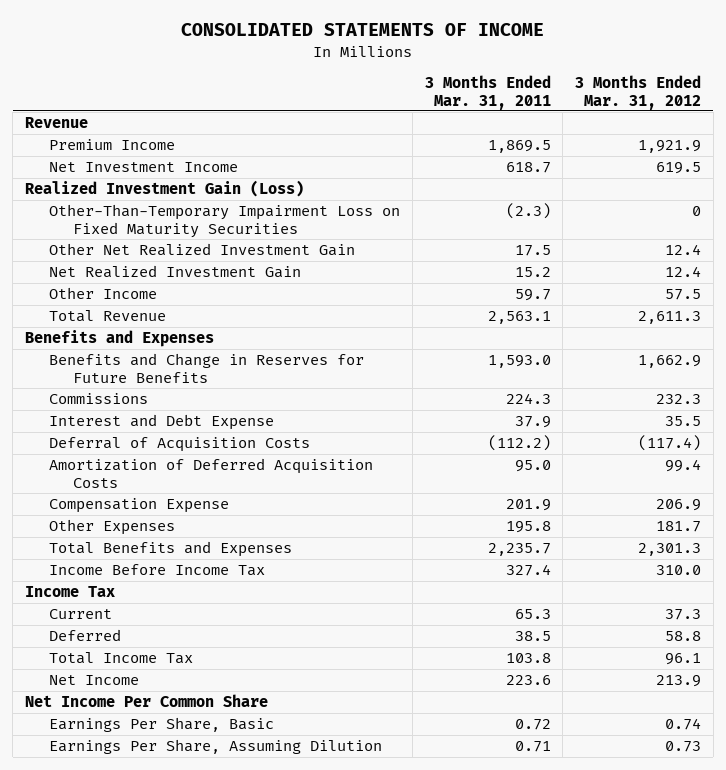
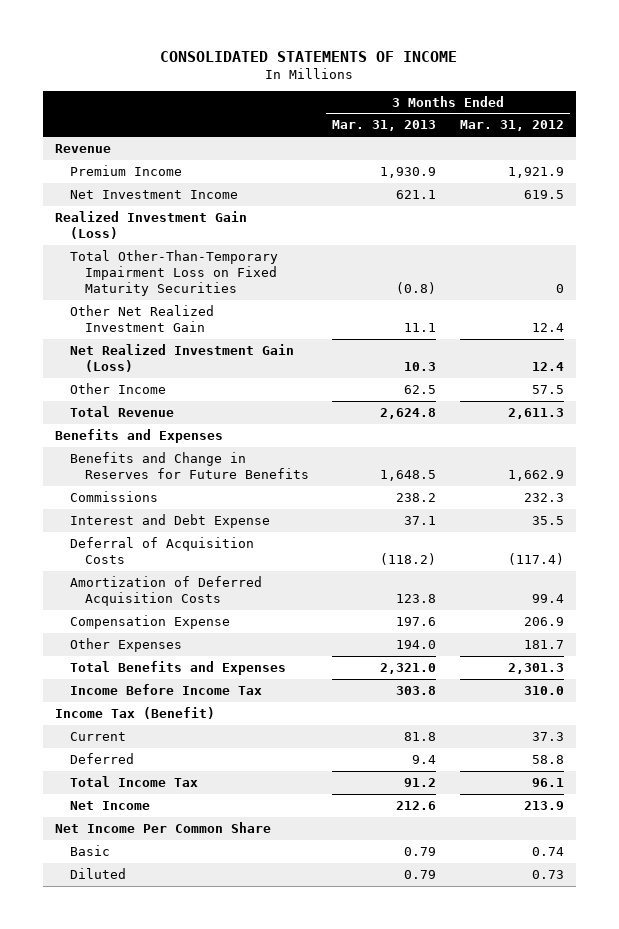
- | 3 Months Ended Mar. 31, 2011 | 3 Months Ended Mar. 31, 2012
+ | 3 Months Ended Mar. 31, 2013 | 3 Months Ended Mar. 31, 2012
- Other-Than-Temporary Impairment Loss on Fixed Maturity Securities | (2.3) | 0
+ Total Other-Than-Temporary Impairment Loss on Fixed Maturity Securities | (0.8) | 0
- Net Realized Investment Gain | 15.2 | 12.4
+ Net Realized Investment Gain (Loss) | 10.3 | 12.4
- Income Tax
+ Income Tax (Benefit)
- Earnings Per Share, Basic | 0.72 | 0.74
- Earnings Per Share, Assuming Dilution | 0.71 | 0.73
+ Basic | 0.79 | 0.74
+ Diluted | 0.79 | 0.73

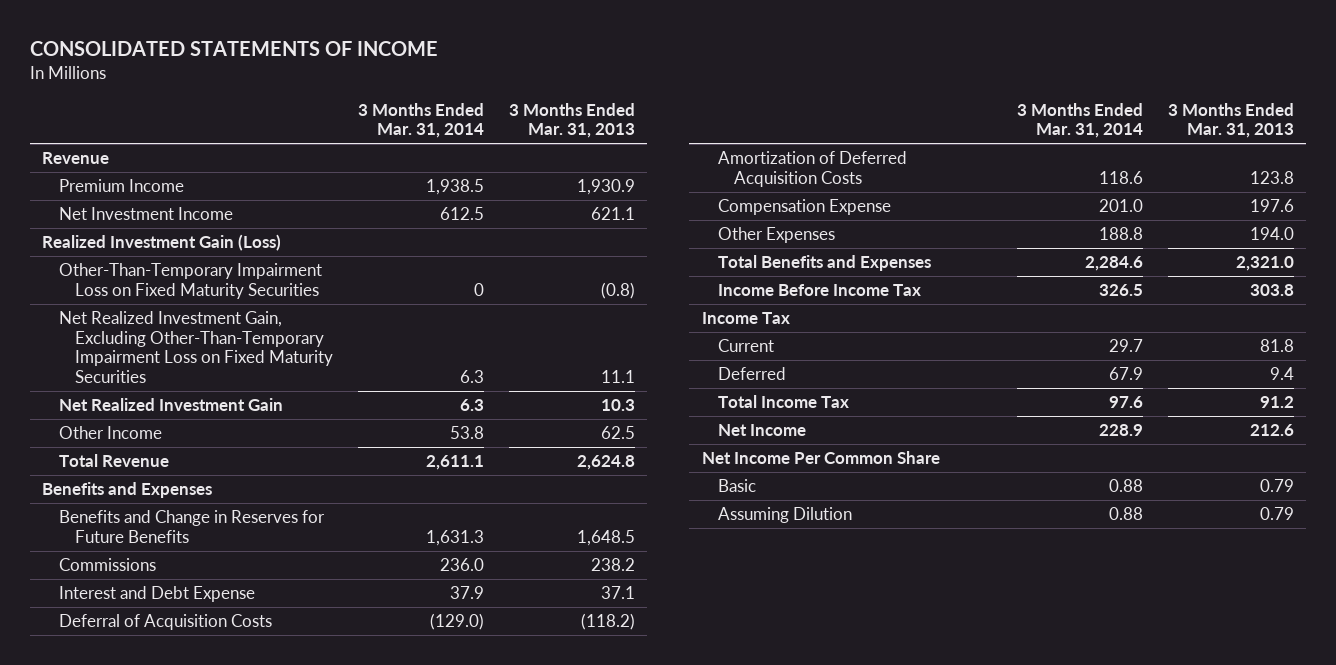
- | 3 Months Ended Mar. 31, 2013 | 3 Months Ended Mar. 31, 2012
+ | 3 Months Ended Mar. 31, 2014 | 3 Months Ended Mar. 31, 2013
- Total Other-Than-Temporary Impairment Loss on Fixed Maturity Securities | (0.8) | 0
- Other Net Realized Investment Gain | 11.1 | 12.4
- Net Realized Investment Gain (Loss) | 10.3 | 12.4
+ Other-Than-Temporary Impairment Loss on Fixed Maturity Securities | 0 | (0.8)
+ Net Realized Investment Gain, Excluding Other-Than-Temporary Impairment Loss on Fixed Maturity Securities | 6.3 | 11.1
+ Net Realized Investment Gain | 6.3 | 10.3
- Income Tax (Benefit)
+ Income Tax
- Diluted | 0.79 | 0.73
+ Assuming Dilution | 0.88 | 0.79

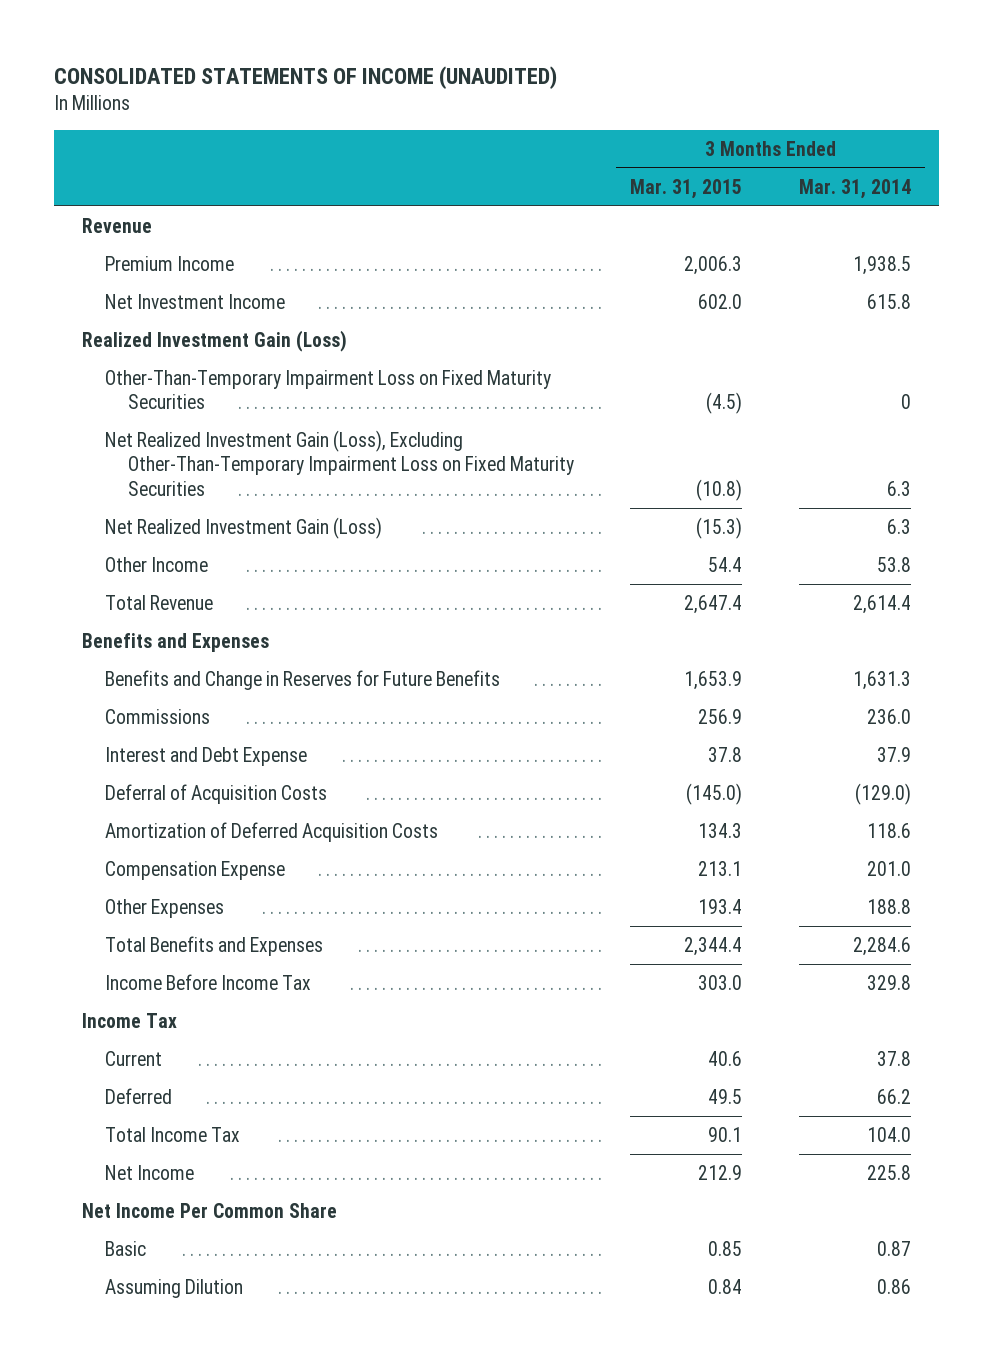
- CONSOLIDATED STATEMENTS OF INCOME
+ CONSOLIDATED STATEMENTS OF INCOME (UNAUDITED)
- | 3 Months Ended Mar. 31, 2014 | 3 Months Ended Mar. 31, 2013
+ | 3 Months Ended Mar. 31, 2015 | 3 Months Ended Mar. 31, 2014
- Net Investment Income | 612.5 | 621.1
+ Net Investment Income | 602.0 | 615.8
- Net Realized Investment Gain, Excluding Other-Than-Temporary Impairment Loss on Fixed Maturity Securities | 6.3 | 11.1
- Net Realized Investment Gain | 6.3 | 10.3
+ Net Realized Investment Gain (Loss), Excluding Other-Than-Temporary Impairment Loss on Fixed Maturity Securities | (10.8) | 6.3
+ Net Realized Investment Gain (Loss) | (15.3) | 6.3
- Total Revenue | 2,611.1 | 2,624.8
+ Total Revenue | 2,647.4 | 2,614.4
- Income Before Income Tax | 326.5 | 303.8
+ Income Before Income Tax | 303.0 | 329.8
- Current | 29.7 | 81.8
- Deferred | 67.9 | 9.4
- Total Income Tax | 97.6 | 91.2
- Net Income | 228.9 | 212.6
+ Current | 40.6 | 37.8
+ Deferred | 49.5 | 66.2
+ Total Income Tax | 90.1 | 104.0
+ Net Income | 212.9 | 225.8
- Basic | 0.88 | 0.79
- Assuming Dilution | 0.88 | 0.79
+ Basic | 0.85 | 0.87
+ Assuming Dilution | 0.84 | 0.86

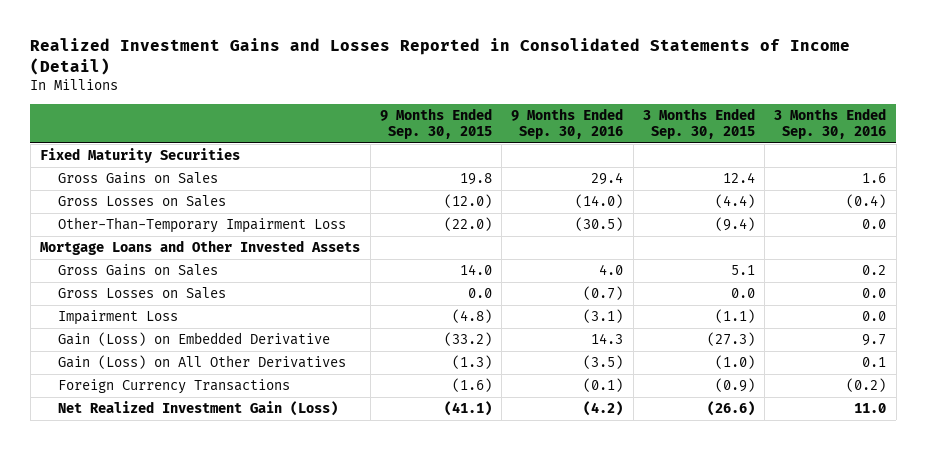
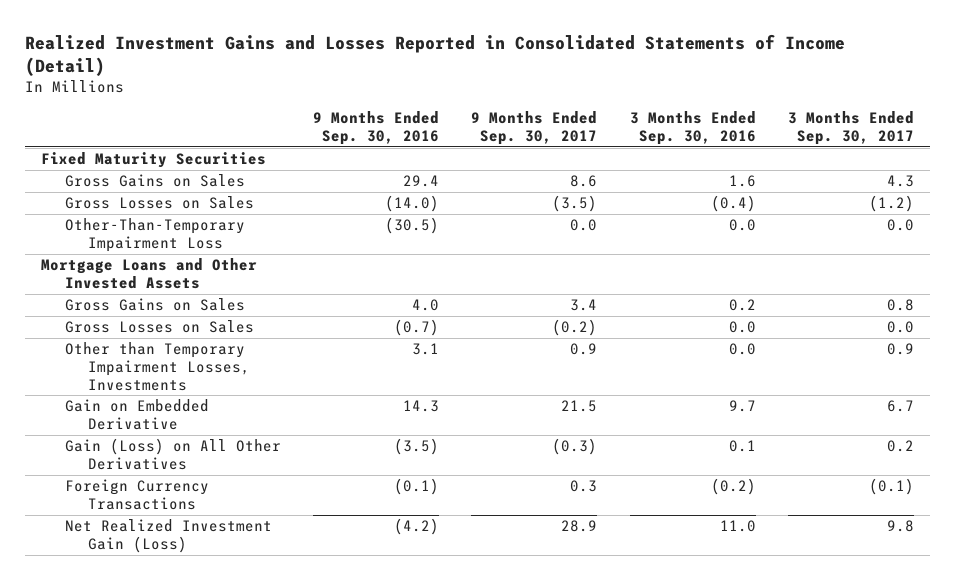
- | 9 Months Ended Sep. 30, 2015 | 9 Months Ended Sep. 30, 2016 | 3 Months Ended Sep. 30, 2015 | 3 Months Ended Sep. 30, 2016
+ | 9 Months Ended Sep. 30, 2016 | 9 Months Ended Sep. 30, 2017 | 3 Months Ended Sep. 30, 2016 | 3 Months Ended Sep. 30, 2017
- Impairment Loss | (4.8) | (3.1) | (1.1) | 0.0
- Gain (Loss) on Embedded Derivative | (33.2) | 14.3 | (27.3) | 9.7
+ Other than Temporary Impairment Losses, Investments | 3.1 | 0.9 | 0.0 | 0.9
+ Gain on Embedded Derivative | 14.3 | 21.5 | 9.7 | 6.7

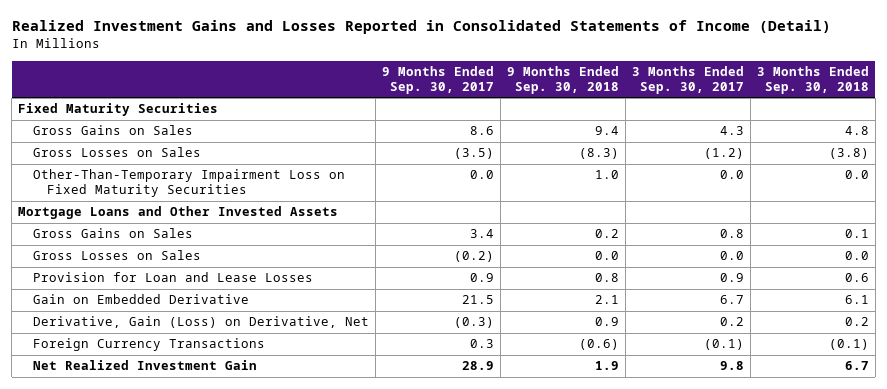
- | 9 Months Ended Sep. 30, 2016 | 9 Months Ended Sep. 30, 2017 | 3 Months Ended Sep. 30, 2016 | 3 Months Ended Sep. 30, 2017
+ | 9 Months Ended Sep. 30, 2017 | 9 Months Ended Sep. 30, 2018 | 3 Months Ended Sep. 30, 2017 | 3 Months Ended Sep. 30, 2018
- Other-Than-Temporary Impairment Loss | (30.5) | 0.0 | 0.0 | 0.0
+ Other-Than-Temporary Impairment Loss on Fixed Maturity Securities | 0.0 | 1.0 | 0.0 | 0.0
- Other than Temporary Impairment Losses, Investments | 3.1 | 0.9 | 0.0 | 0.9
+ Provision for Loan and Lease Losses | 0.9 | 0.8 | 0.9 | 0.6
- Gain (Loss) on All Other Derivatives | (3.5) | (0.3) | 0.1 | 0.2
+ Derivative, Gain (Loss) on Derivative, Net | (0.3) | 0.9 | 0.2 | 0.2
- Net Realized Investment Gain (Loss) | (4.2) | 28.9 | 11.0 | 9.8
+ Net Realized Investment Gain | 28.9 | 1.9 | 9.8 | 6.7

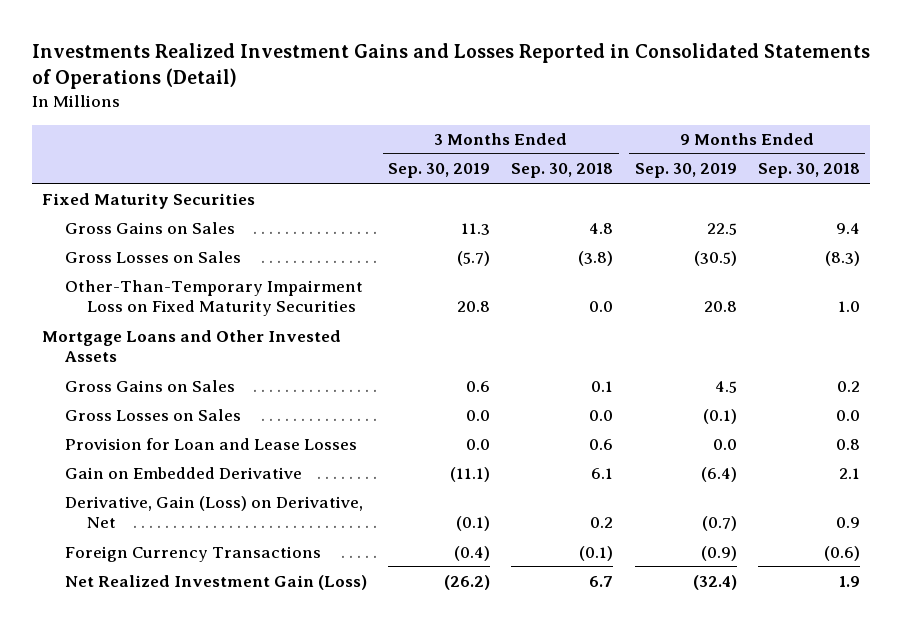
- Realized Investment Gains and Losses Reported in Consolidated Statements of Income (Detail)
+ Investments Realized Investment Gains and Losses Reported in Consolidated Statements of Operations (Detail)
- | 9 Months Ended Sep. 30, 2017 | 9 Months Ended Sep. 30, 2018 | 3 Months Ended Sep. 30, 2017 | 3 Months Ended Sep. 30, 2018
+ | 3 Months Ended Sep. 30, 2019 | 3 Months Ended Sep. 30, 2018 | 9 Months Ended Sep. 30, 2019 | 9 Months Ended Sep. 30, 2018
- Net Realized Investment Gain | 28.9 | 1.9 | 9.8 | 6.7
+ Net Realized Investment Gain (Loss) | (26.2) | 6.7 | (32.4) | 1.9

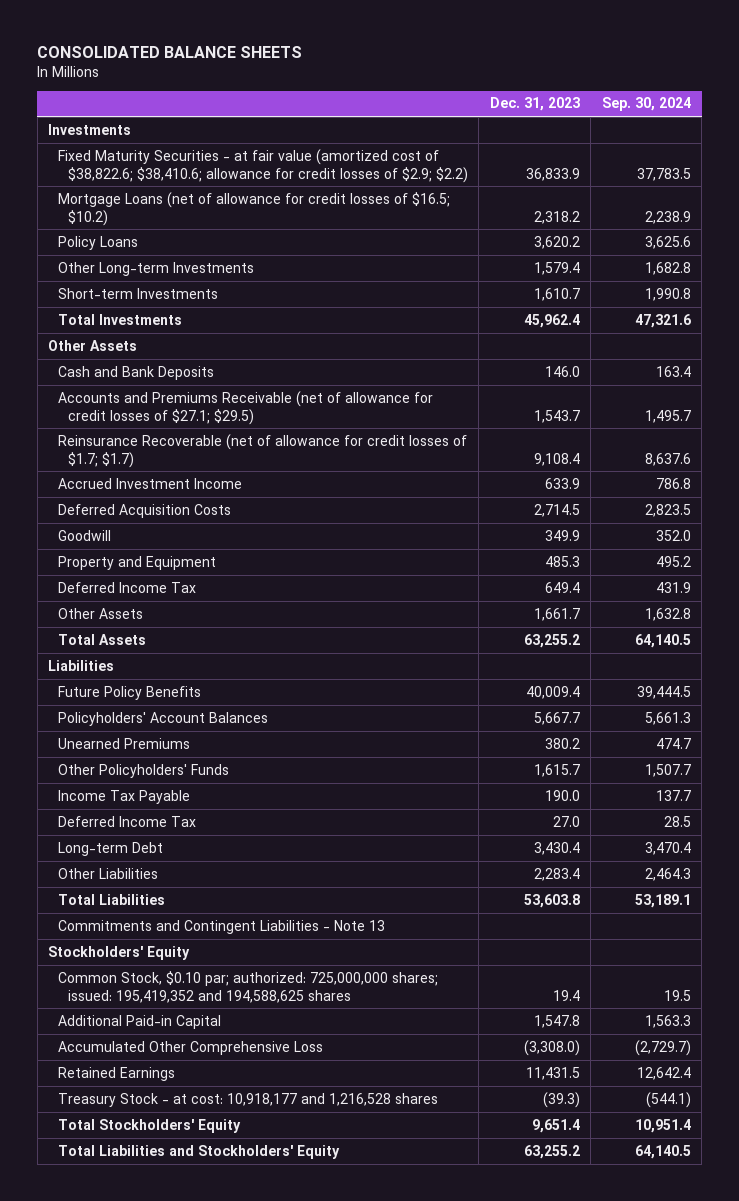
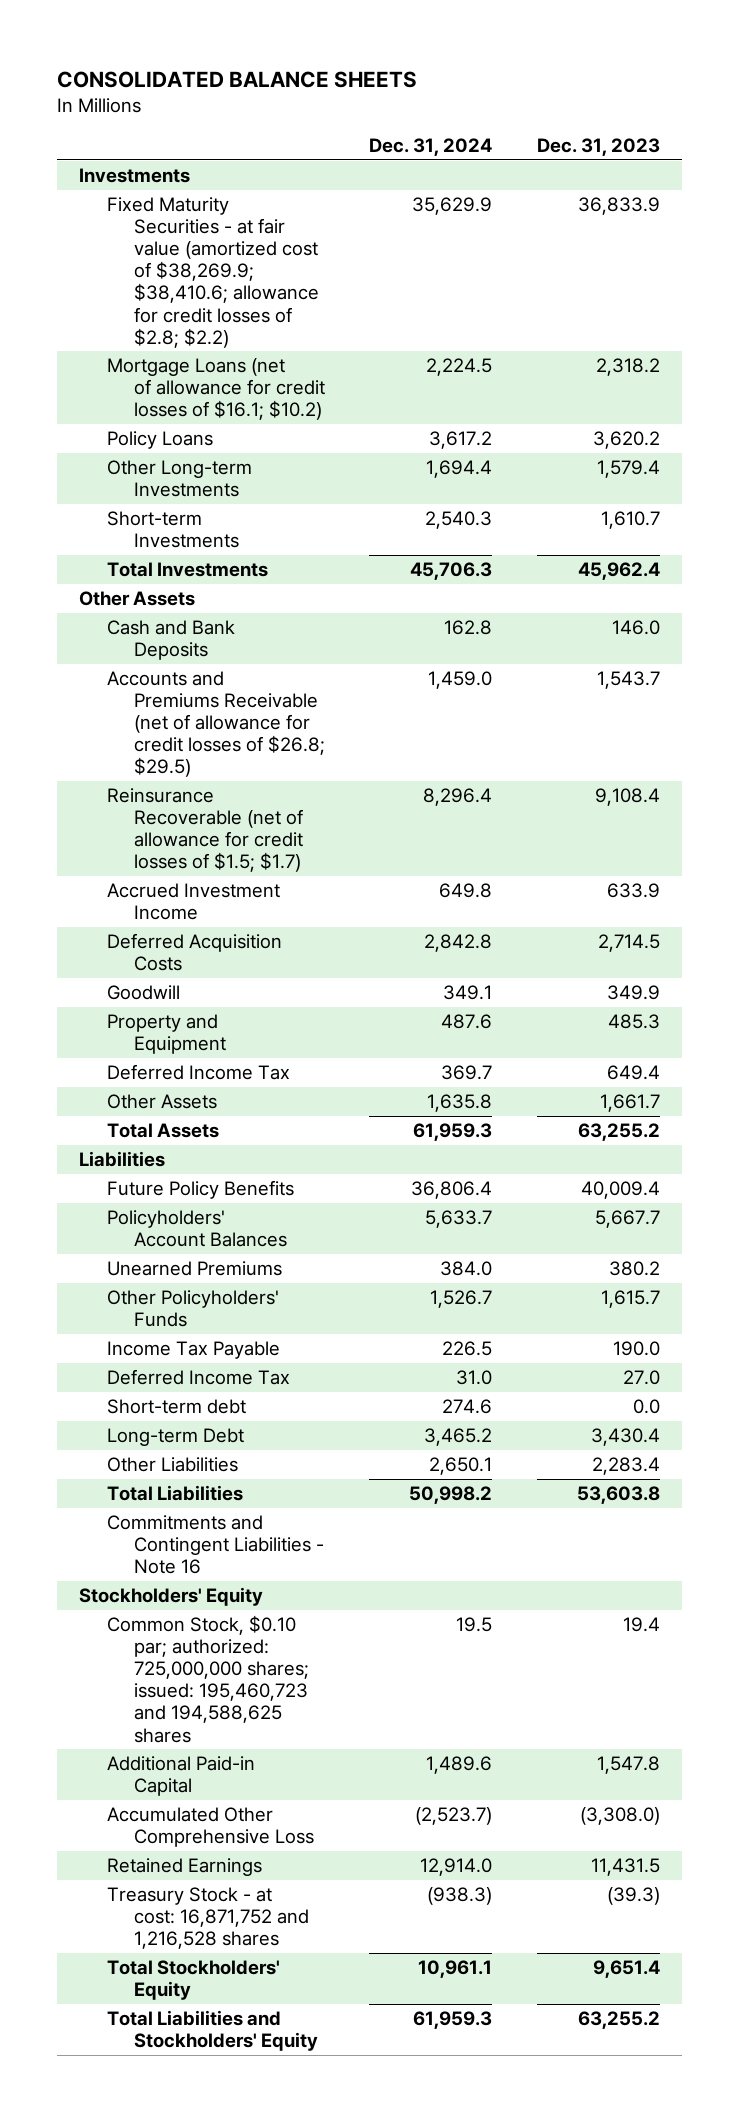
- | Dec. 31, 2023 | Sep. 30, 2024
+ | Dec. 31, 2024 | Dec. 31, 2023
- Fixed Maturity Securities - at fair value (amortized cost of $38,822.6; $38,410.6; allowance for credit losses of $2.9; $2.2) | 36,833.9 | 37,783.5
- Mortgage Loans (net of allowance for credit losses of $16.5; $10.2) | 2,318.2 | 2,238.9
+ Fixed Maturity Securities - at fair value (amortized cost of $38,269.9; $38,410.6; allowance for credit losses of $2.8; $2.2) | 35,629.9 | 36,833.9
+ Mortgage Loans (net of allowance for credit losses of $16.1; $10.2) | 2,224.5 | 2,318.2
- Accounts and Premiums Receivable (net of allowance for credit losses of $27.1; $29.5) | 1,543.7 | 1,495.7
- Reinsurance Recoverable (net of allowance for credit losses of $1.7; $1.7) | 9,108.4 | 8,637.6
+ Accounts and Premiums Receivable (net of allowance for credit losses of $26.8; $29.5) | 1,459.0 | 1,543.7
+ Reinsurance Recoverable (net of allowance for credit losses of $1.5; $1.7) | 8,296.4 | 9,108.4
+ Short-term debt | 274.6 | 0.0
- Commitments and Contingent Liabilities - Note 13
+ Commitments and Contingent Liabilities - Note 16
- Common Stock, $0.10 par; authorized: 725,000,000 shares; issued: 195,419,352 and 194,588,625 shares | 19.4 | 19.5
+ Common Stock, $0.10 par; authorized: 725,000,000 shares; issued: 195,460,723 and 194,588,625 shares | 19.5 | 19.4
- Treasury Stock - at cost: 10,918,177 and 1,216,528 shares | (39.3) | (544.1)
+ Treasury Stock - at cost: 16,871,752 and 1,216,528 shares | (938.3) | (39.3)

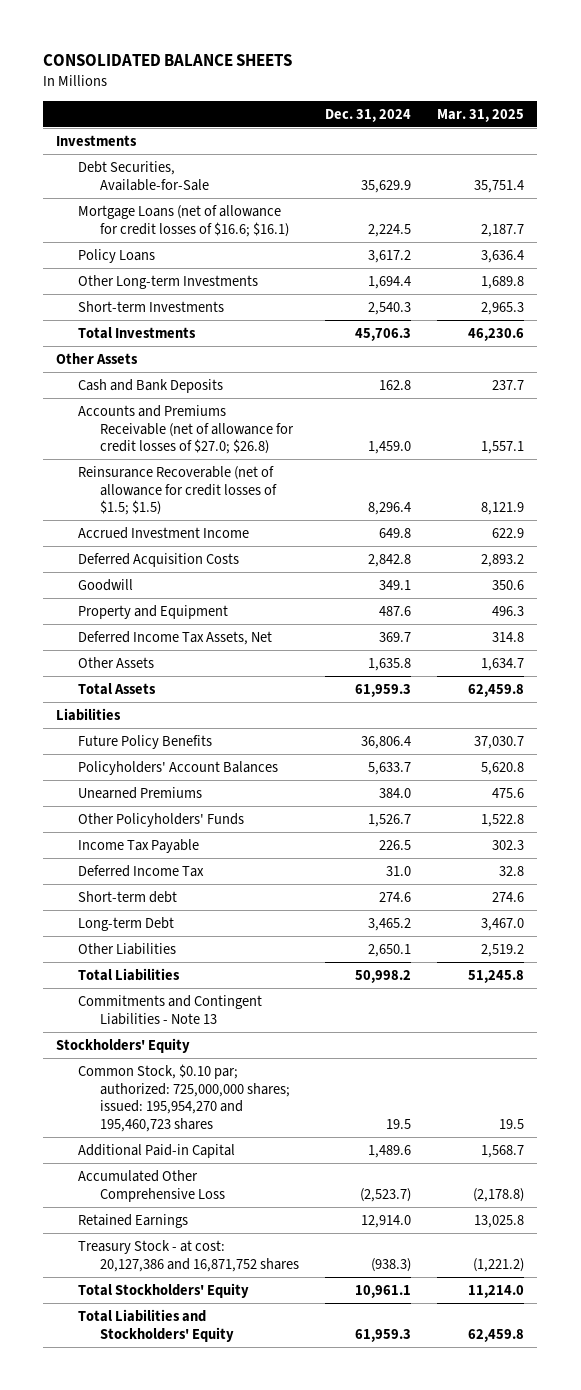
- | Dec. 31, 2024 | Dec. 31, 2023
+ | Dec. 31, 2024 | Mar. 31, 2025
- Fixed Maturity Securities - at fair value (amortized cost of $38,269.9; $38,410.6; allowance for credit losses of $2.8; $2.2) | 35,629.9 | 36,833.9
- Mortgage Loans (net of allowance for credit losses of $16.1; $10.2) | 2,224.5 | 2,318.2
+ Debt Securities, Available-for-Sale | 35,629.9 | 35,751.4
+ Mortgage Loans (net of allowance for credit losses of $16.6; $16.1) | 2,224.5 | 2,187.7
- Accounts and Premiums Receivable (net of allowance for credit losses of $26.8; $29.5) | 1,459.0 | 1,543.7
- Reinsurance Recoverable (net of allowance for credit losses of $1.5; $1.7) | 8,296.4 | 9,108.4
+ Accounts and Premiums Receivable (net of allowance for credit losses of $27.0; $26.8) | 1,459.0 | 1,557.1
+ Reinsurance Recoverable (net of allowance for credit losses of $1.5; $1.5) | 8,296.4 | 8,121.9
- Deferred Income Tax | 369.7 | 649.4
+ Deferred Income Tax Assets, Net | 369.7 | 314.8
- Commitments and Contingent Liabilities - Note 16
+ Commitments and Contingent Liabilities - Note 13
- Common Stock, $0.10 par; authorized: 725,000,000 shares; issued: 195,460,723 and 194,588,625 shares | 19.5 | 19.4
+ Common Stock, $0.10 par; authorized: 725,000,000 shares; issued: 195,954,270 and 195,460,723 shares | 19.5 | 19.5
- Treasury Stock - at cost: 16,871,752 and 1,216,528 shares | (938.3) | (39.3)
+ Treasury Stock - at cost: 20,127,386 and 16,871,752 shares | (938.3) | (1,221.2)

